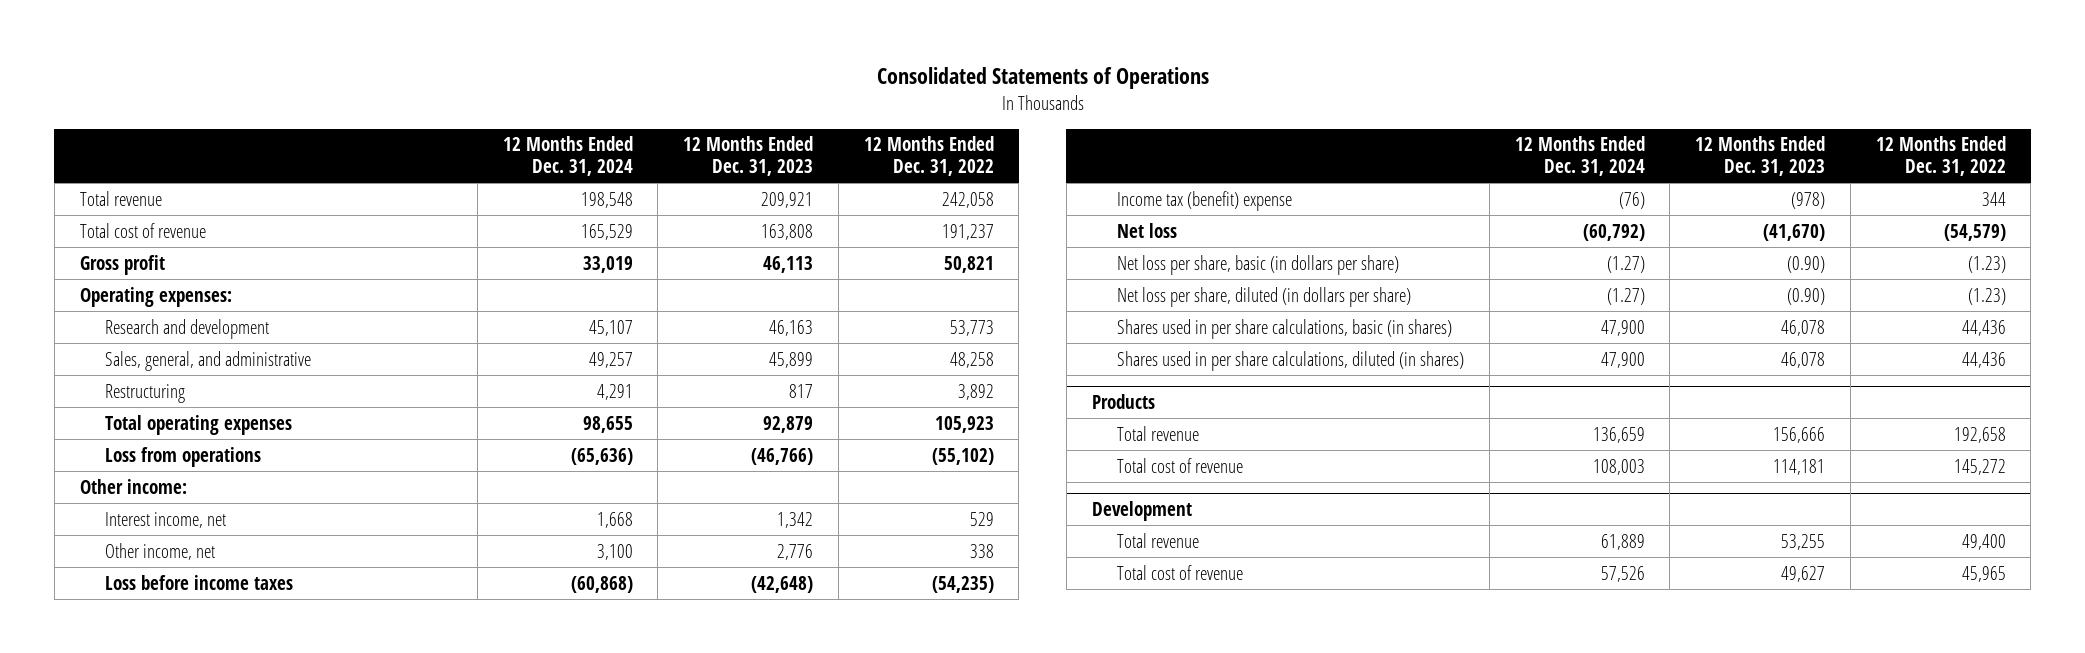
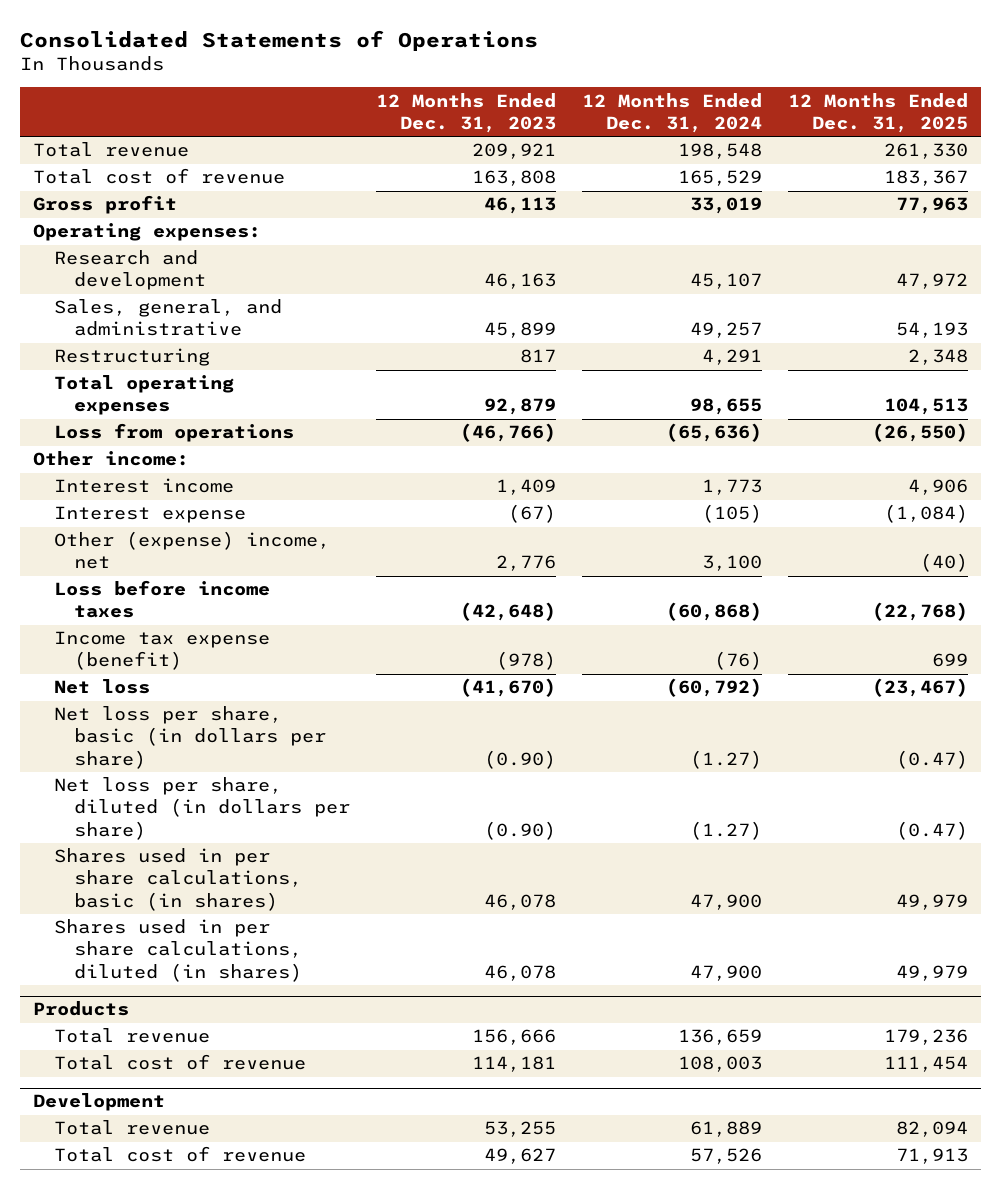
- | 12 Months Ended Dec. 31, 2024 | 12 Months Ended Dec. 31, 2023 | 12 Months Ended Dec. 31, 2022
+ | 12 Months Ended Dec. 31, 2023 | 12 Months Ended Dec. 31, 2024 | 12 Months Ended Dec. 31, 2025
- Interest income, net | 1,668 | 1,342 | 529
- Other income, net | 3,100 | 2,776 | 338
+ Interest income | 1,409 | 1,773 | 4,906
+ Interest expense | (67) | (105) | (1,084)
+ Other (expense) income, net | 2,776 | 3,100 | (40)
- Income tax (benefit) expense | (76) | (978) | 344
+ Income tax expense (benefit) | (978) | (76) | 699

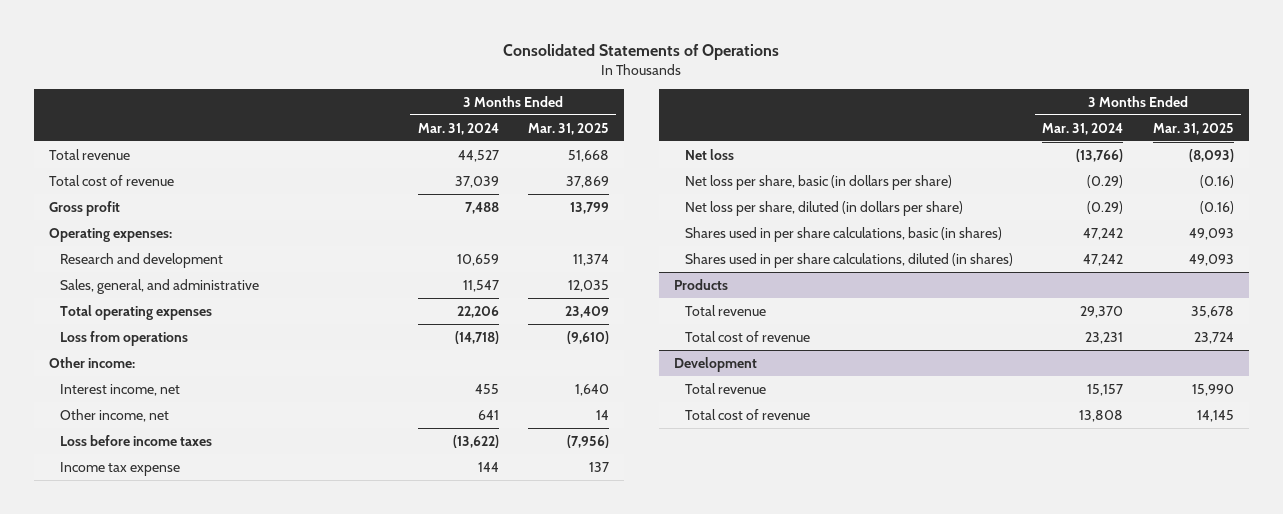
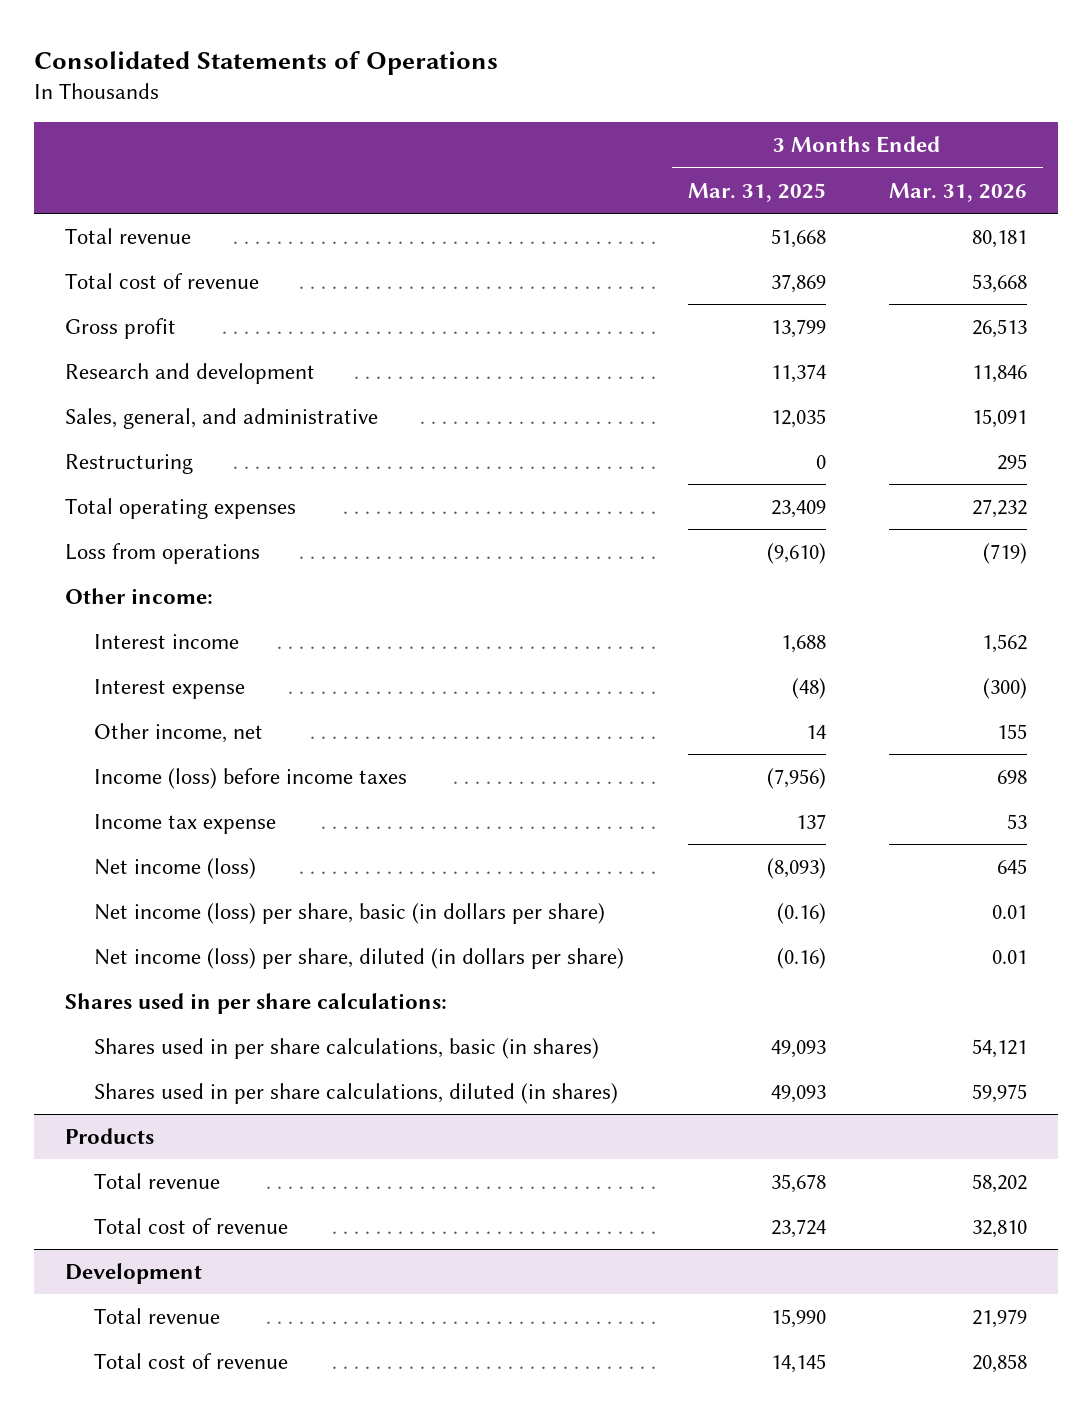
- | 3 Months Ended Mar. 31, 2024 | 3 Months Ended Mar. 31, 2025
+ | 3 Months Ended Mar. 31, 2025 | 3 Months Ended Mar. 31, 2026
- Operating expenses:
+ Restructuring | 0 | 295
- Interest income, net | 455 | 1,640
+ Interest income | 1,688 | 1,562
+ Interest expense | (48) | (300)
- Loss before income taxes | (13,622) | (7,956)
+ Income (loss) before income taxes | (7,956) | 698
- Net loss | (13,766) | (8,093)
- Net loss per share, basic (in dollars per share) | (0.29) | (0.16)
- Net loss per share, diluted (in dollars per share) | (0.29) | (0.16)
+ Net income (loss) | (8,093) | 645
+ Net income (loss) per share, basic (in dollars per share) | (0.16) | 0.01
+ Net income (loss) per share, diluted (in dollars per share) | (0.16) | 0.01
+ Shares used in per share calculations:

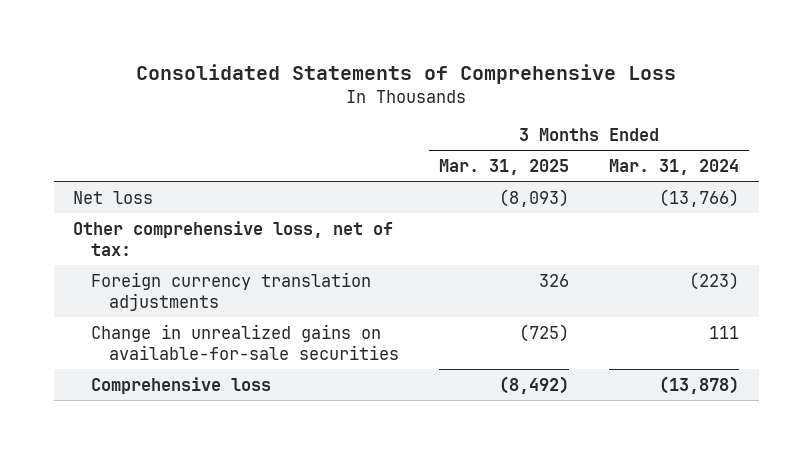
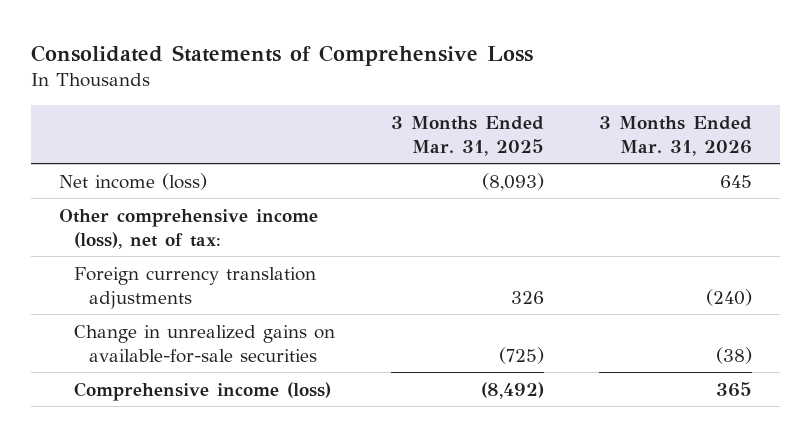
- | 3 Months Ended Mar. 31, 2025 | 3 Months Ended Mar. 31, 2024
+ | 3 Months Ended Mar. 31, 2025 | 3 Months Ended Mar. 31, 2026
- Net loss | (8,093) | (13,766)
- Other comprehensive loss, net of tax:
+ Net income (loss) | (8,093) | 645
+ Other comprehensive income (loss), net of tax:
- Comprehensive loss | (8,492) | (13,878)
+ Comprehensive income (loss) | (8,492) | 365

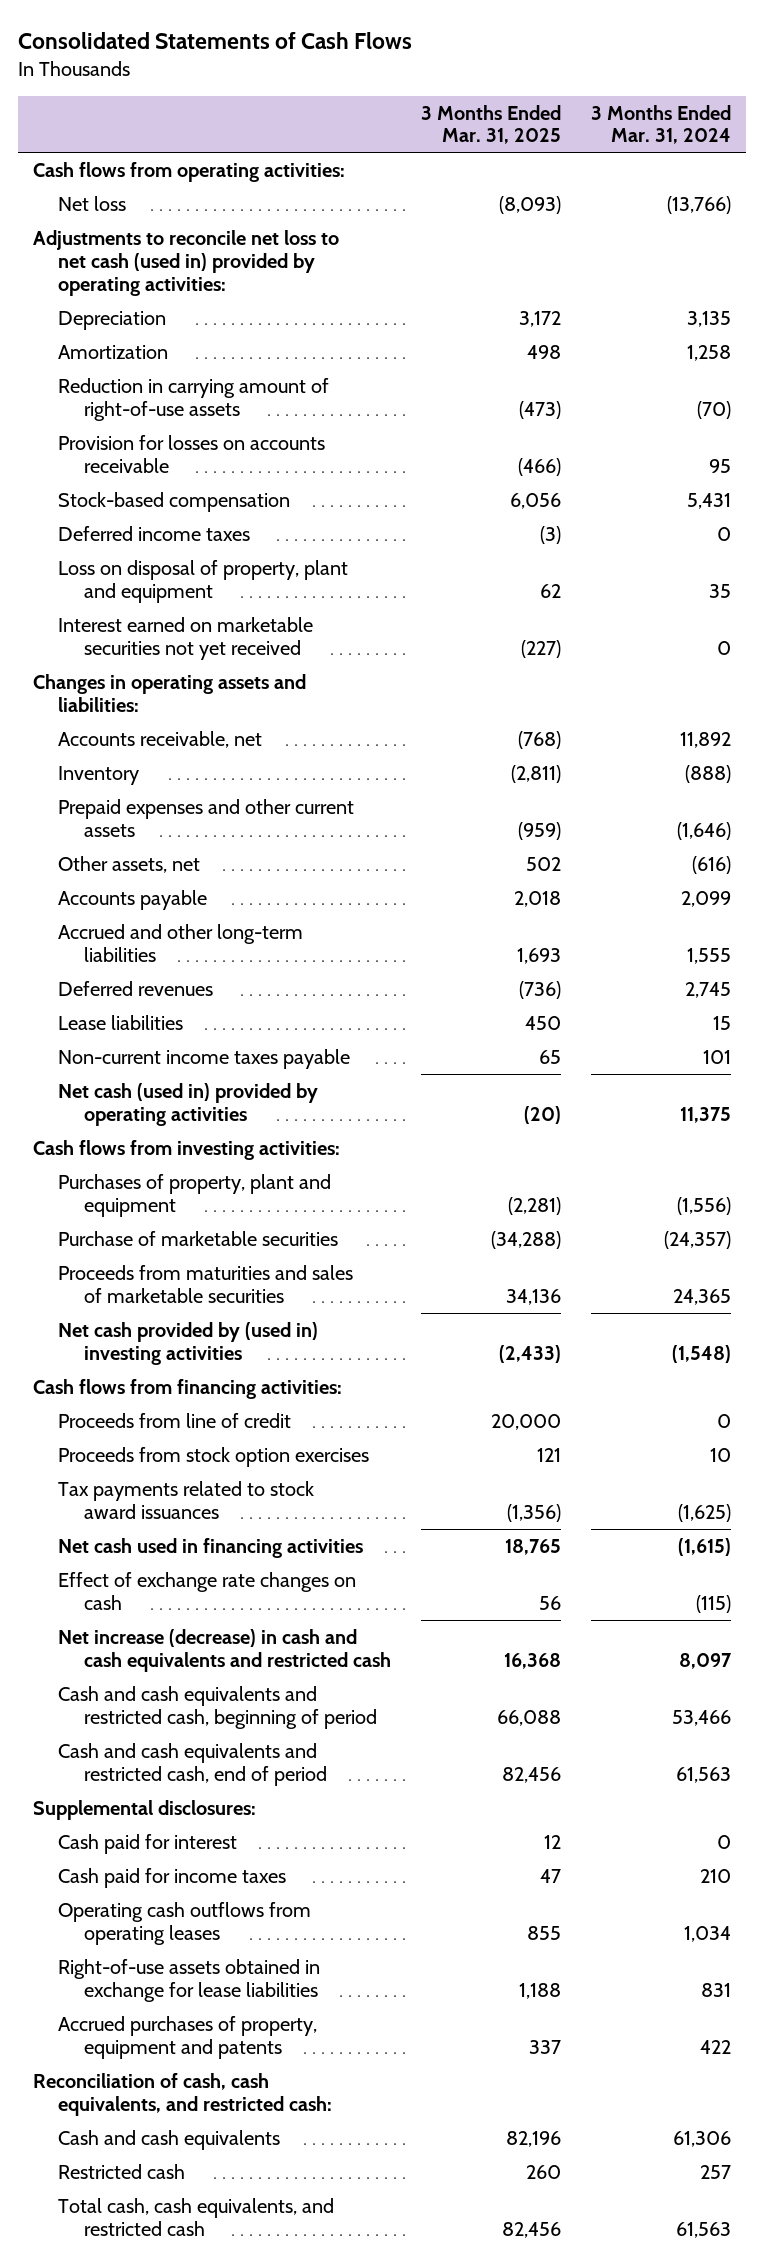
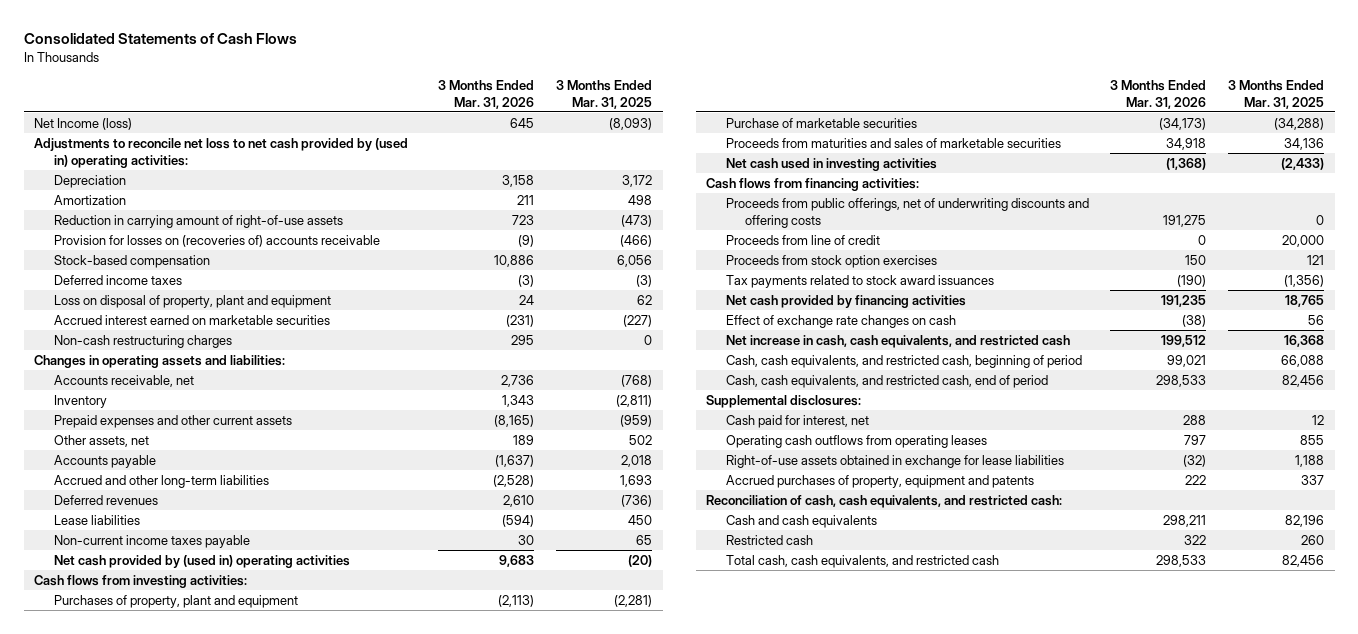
- | 3 Months Ended Mar. 31, 2025 | 3 Months Ended Mar. 31, 2024
+ | 3 Months Ended Mar. 31, 2026 | 3 Months Ended Mar. 31, 2025
- Cash flows from operating activities:
- Net loss | (8,093) | (13,766)
- Adjustments to reconcile net loss to net cash (used in) provided by operating activities:
+ Net Income (loss) | 645 | (8,093)
+ Adjustments to reconcile net loss to net cash provided by (used in) operating activities:
- Provision for losses on accounts receivable | (466) | 95
+ Provision for losses on (recoveries of) accounts receivable | (9) | (466)
- Interest earned on marketable securities not yet received | (227) | 0
+ Accrued interest earned on marketable securities | (231) | (227)
+ Non-cash restructuring charges | 295 | 0
- Net cash (used in) provided by operating activities | (20) | 11,375
+ Net cash provided by (used in) operating activities | 9,683 | (20)
- Net cash provided by (used in) investing activities | (2,433) | (1,548)
+ Net cash used in investing activities | (1,368) | (2,433)
+ Proceeds from public offerings, net of underwriting discounts and offering costs | 191,275 | 0
- Net cash used in financing activities | 18,765 | (1,615)
+ Net cash provided by financing activities | 191,235 | 18,765
- Net increase (decrease) in cash and cash equivalents and restricted cash | 16,368 | 8,097
- Cash and cash equivalents and restricted cash, beginning of period | 66,088 | 53,466
- Cash and cash equivalents and restricted cash, end of period | 82,456 | 61,563
+ Net increase in cash, cash equivalents, and restricted cash | 199,512 | 16,368
+ Cash, cash equivalents, and restricted cash, beginning of period | 99,021 | 66,088
+ Cash, cash equivalents, and restricted cash, end of period | 298,533 | 82,456
- Cash paid for interest | 12 | 0
- Cash paid for income taxes | 47 | 210
+ Cash paid for interest, net | 288 | 12

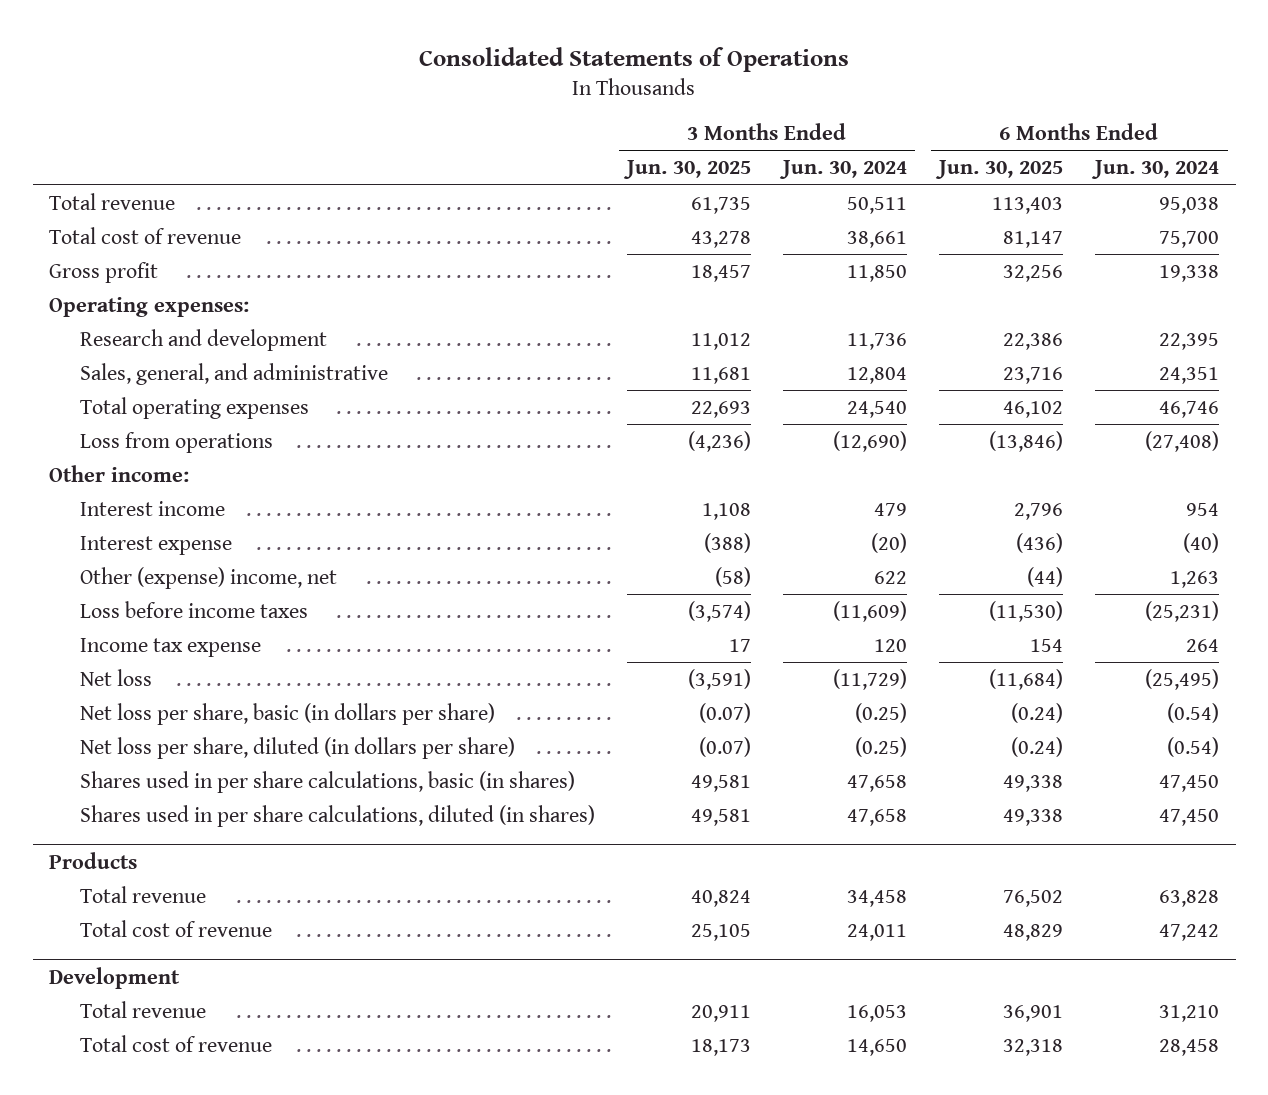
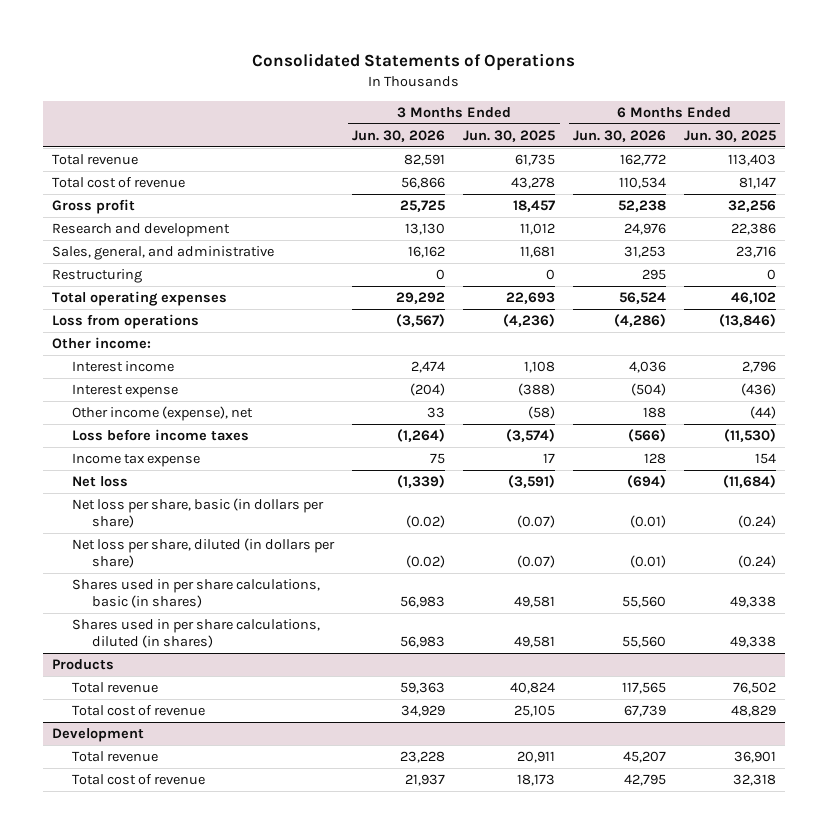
- | 3 Months Ended Jun. 30, 2025 | 3 Months Ended Jun. 30, 2024 | 6 Months Ended Jun. 30, 2025 | 6 Months Ended Jun. 30, 2024
+ | 3 Months Ended Jun. 30, 2026 | 3 Months Ended Jun. 30, 2025 | 6 Months Ended Jun. 30, 2026 | 6 Months Ended Jun. 30, 2025
- Operating expenses:
+ Restructuring | 0 | 0 | 295 | 0
- Other (expense) income, net | (58) | 622 | (44) | 1,263
+ Other income (expense), net | 33 | (58) | 188 | (44)

